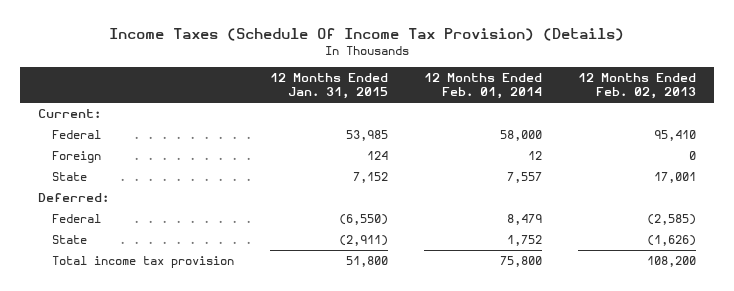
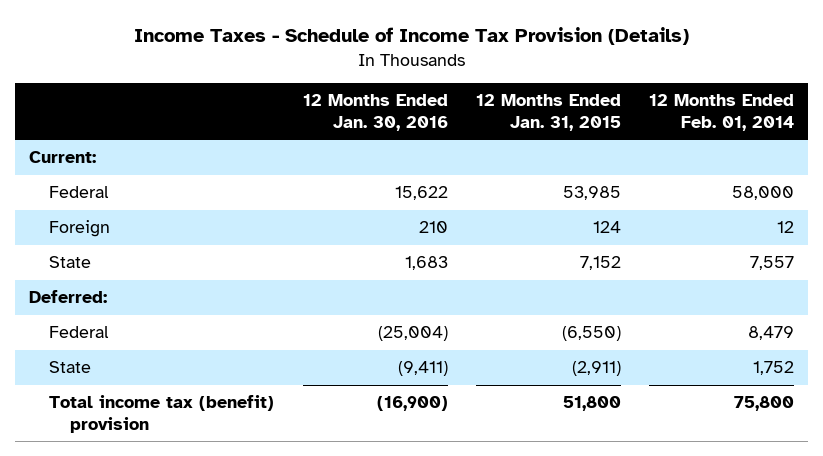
- Income Taxes (Schedule Of Income Tax Provision) (Details)
+ Income Taxes - Schedule of Income Tax Provision (Details)
- | 12 Months Ended Jan. 31, 2015 | 12 Months Ended Feb. 01, 2014 | 12 Months Ended Feb. 02, 2013
+ | 12 Months Ended Jan. 30, 2016 | 12 Months Ended Jan. 31, 2015 | 12 Months Ended Feb. 01, 2014
- Total income tax provision | 51,800 | 75,800 | 108,200
+ Total income tax (benefit) provision | (16,900) | 51,800 | 75,800

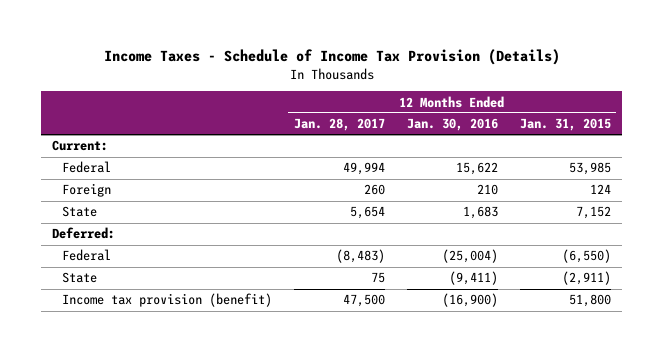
- | 12 Months Ended Jan. 30, 2016 | 12 Months Ended Jan. 31, 2015 | 12 Months Ended Feb. 01, 2014
+ | 12 Months Ended Jan. 28, 2017 | 12 Months Ended Jan. 30, 2016 | 12 Months Ended Jan. 31, 2015
- Total income tax (benefit) provision | (16,900) | 51,800 | 75,800
+ Income tax provision (benefit) | 47,500 | (16,900) | 51,800

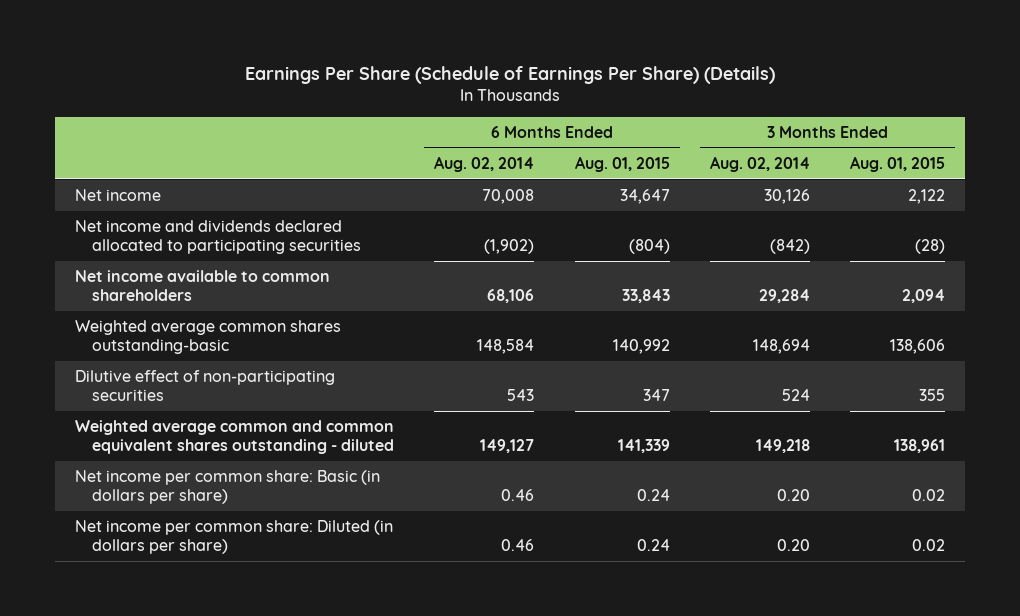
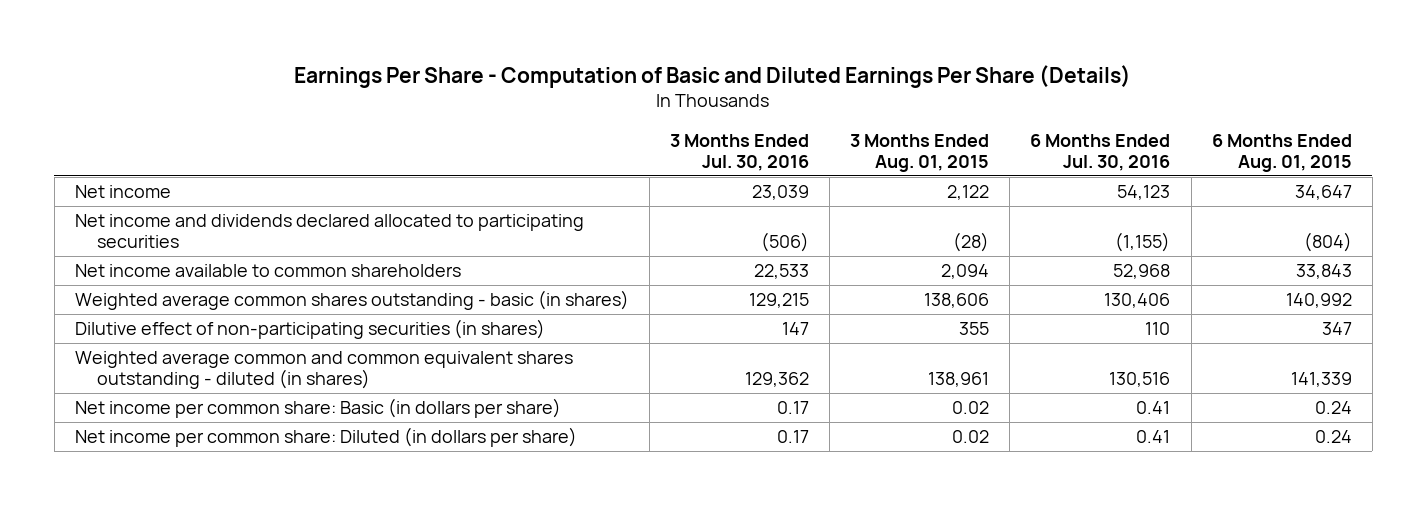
- Earnings Per Share (Schedule of Earnings Per Share) (Details)
+ Earnings Per Share - Computation of Basic and Diluted Earnings Per Share (Details)
- | 6 Months Ended Aug. 02, 2014 | 6 Months Ended Aug. 01, 2015 | 3 Months Ended Aug. 02, 2014 | 3 Months Ended Aug. 01, 2015
+ | 3 Months Ended Jul. 30, 2016 | 3 Months Ended Aug. 01, 2015 | 6 Months Ended Jul. 30, 2016 | 6 Months Ended Aug. 01, 2015
- Weighted average common shares outstanding-basic | 148,584 | 140,992 | 148,694 | 138,606
- Dilutive effect of non-participating securities | 543 | 347 | 524 | 355
- Weighted average common and common equivalent shares outstanding - diluted | 149,127 | 141,339 | 149,218 | 138,961
+ Weighted average common shares outstanding - basic (in shares) | 129,215 | 138,606 | 130,406 | 140,992
+ Dilutive effect of non-participating securities (in shares) | 147 | 355 | 110 | 347
+ Weighted average common and common equivalent shares outstanding - diluted (in shares) | 129,362 | 138,961 | 130,516 | 141,339

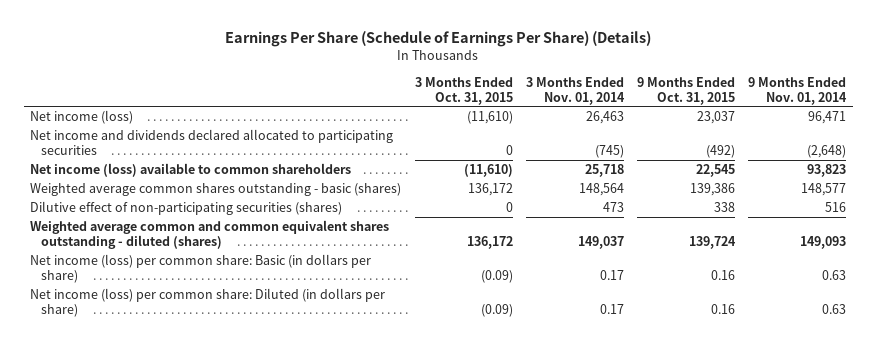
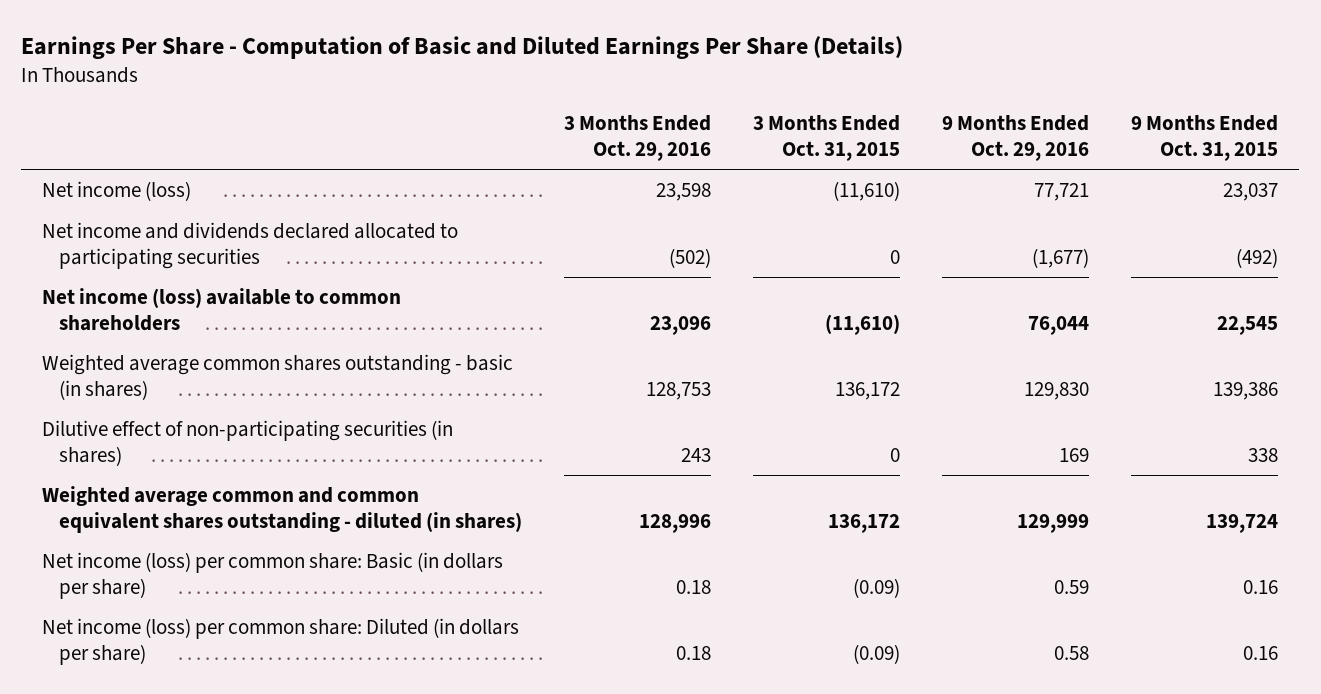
- Earnings Per Share (Schedule of Earnings Per Share) (Details)
+ Earnings Per Share - Computation of Basic and Diluted Earnings Per Share (Details)
- | 3 Months Ended Oct. 31, 2015 | 3 Months Ended Nov. 01, 2014 | 9 Months Ended Oct. 31, 2015 | 9 Months Ended Nov. 01, 2014
+ | 3 Months Ended Oct. 29, 2016 | 3 Months Ended Oct. 31, 2015 | 9 Months Ended Oct. 29, 2016 | 9 Months Ended Oct. 31, 2015
- Weighted average common shares outstanding - basic (shares) | 136,172 | 148,564 | 139,386 | 148,577
- Dilutive effect of non-participating securities (shares) | 0 | 473 | 338 | 516
- Weighted average common and common equivalent shares outstanding - diluted (shares) | 136,172 | 149,037 | 139,724 | 149,093
+ Weighted average common shares outstanding - basic (in shares) | 128,753 | 136,172 | 129,830 | 139,386
+ Dilutive effect of non-participating securities (in shares) | 243 | 0 | 169 | 338
+ Weighted average common and common equivalent shares outstanding - diluted (in shares) | 128,996 | 136,172 | 129,999 | 139,724

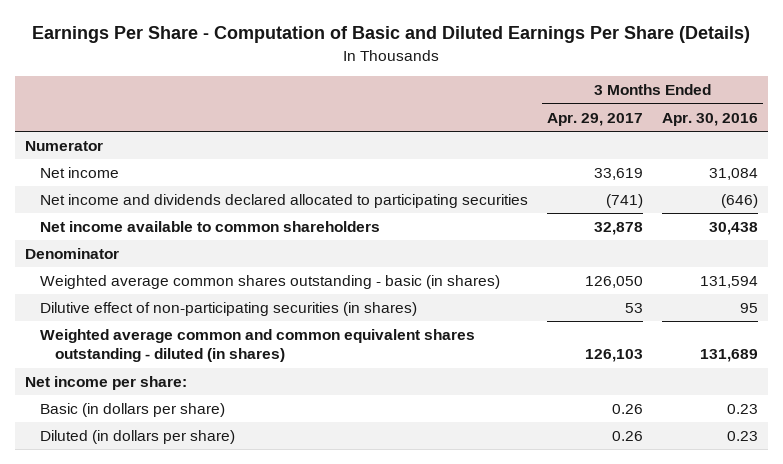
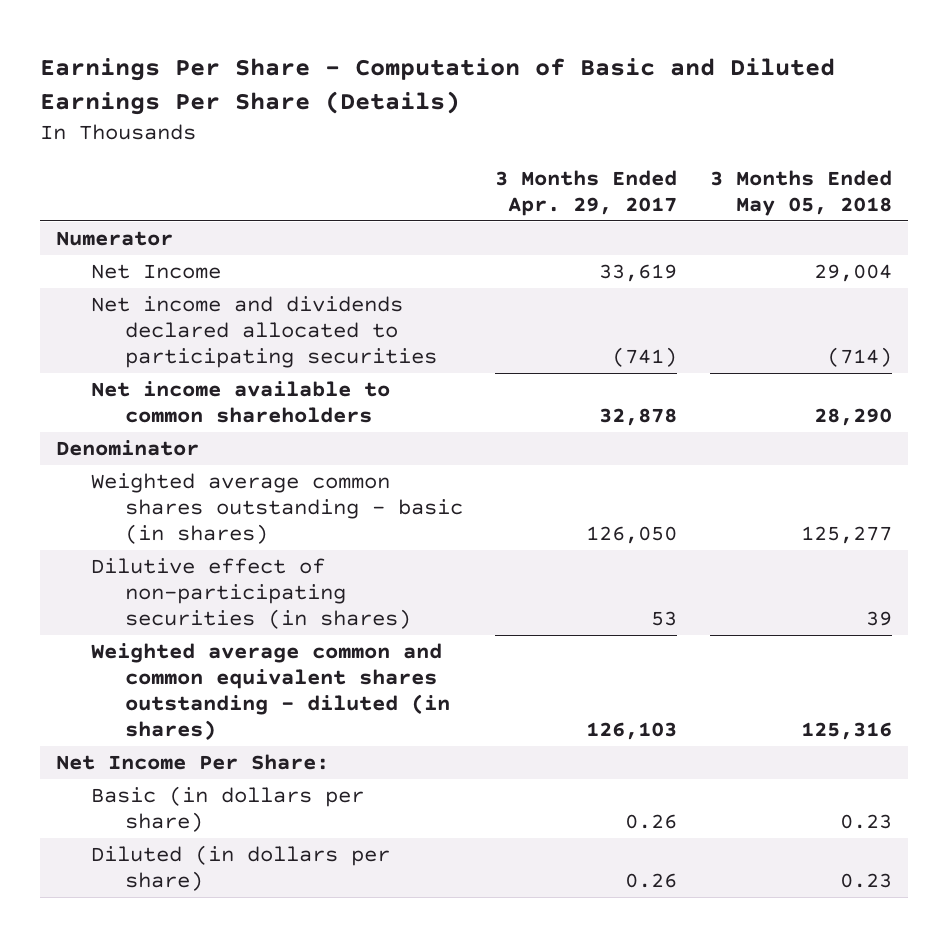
- | 3 Months Ended Apr. 29, 2017 | 3 Months Ended Apr. 30, 2016
+ | 3 Months Ended Apr. 29, 2017 | 3 Months Ended May 05, 2018
- Net income | 33,619 | 31,084
+ Net Income | 33,619 | 29,004
- Net income per share:
+ Net Income Per Share:

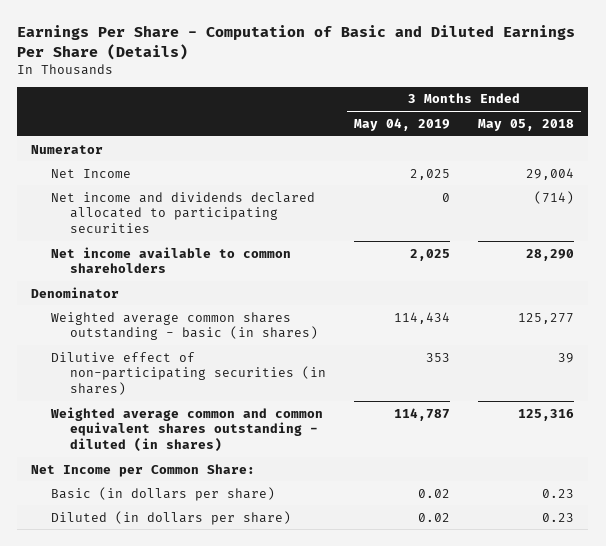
- | 3 Months Ended Apr. 29, 2017 | 3 Months Ended May 05, 2018
+ | 3 Months Ended May 04, 2019 | 3 Months Ended May 05, 2018
- Net Income Per Share:
+ Net Income per Common Share:

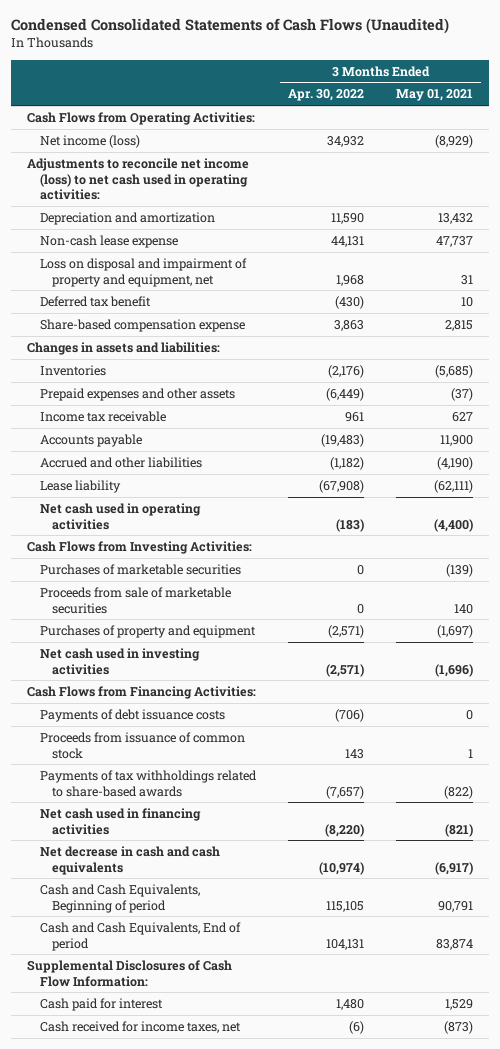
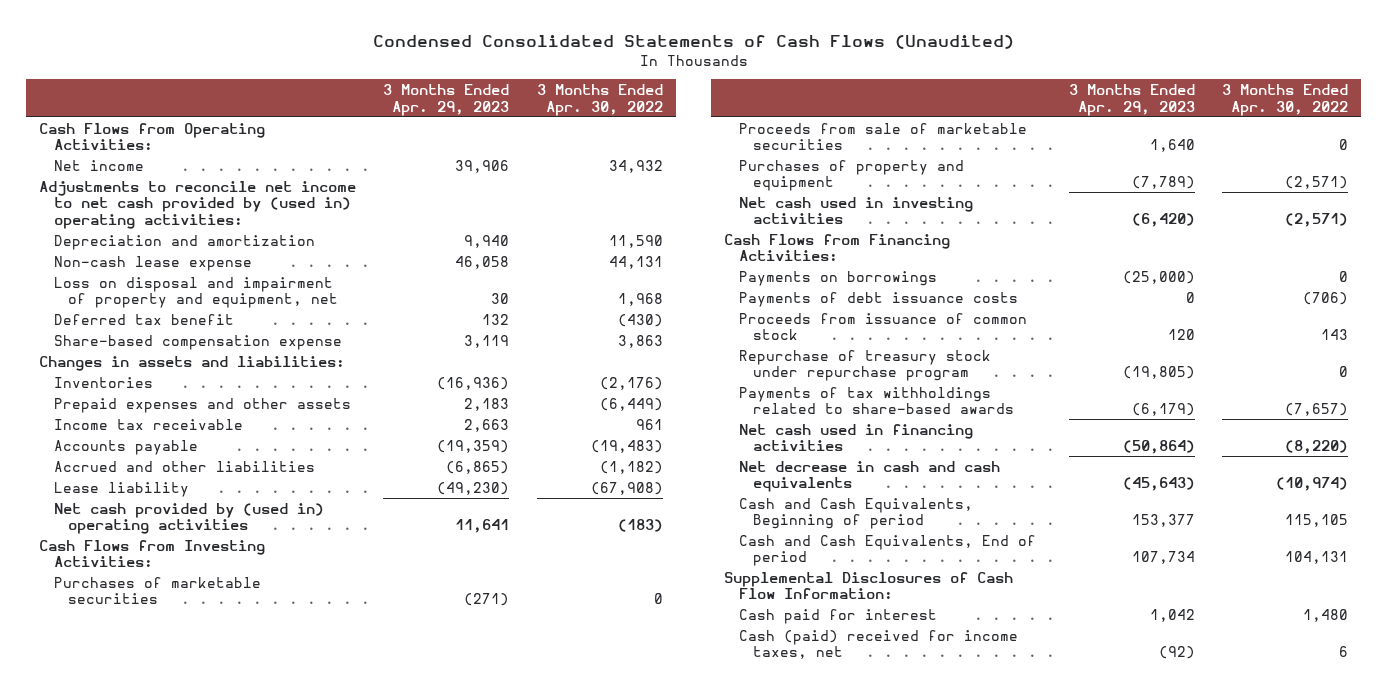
- | 3 Months Ended Apr. 30, 2022 | 3 Months Ended May 01, 2021
+ | 3 Months Ended Apr. 29, 2023 | 3 Months Ended Apr. 30, 2022
- Net income (loss) | 34,932 | (8,929)
- Adjustments to reconcile net income (loss) to net cash used in operating activities:
+ Net income | 39,906 | 34,932
+ Adjustments to reconcile net income to net cash provided by (used in) operating activities:
- Net cash used in operating activities | (183) | (4,400)
+ Net cash provided by (used in) operating activities | 11,641 | (183)
+ Payments on borrowings | (25,000) | 0
+ Repurchase of treasury stock under repurchase program | (19,805) | 0
- Cash received for income taxes, net | (6) | (873)
+ Cash (paid) received for income taxes, net | (92) | 6

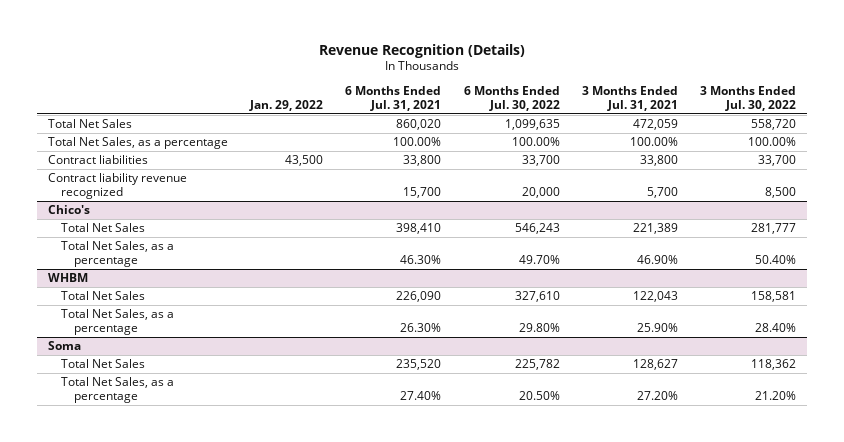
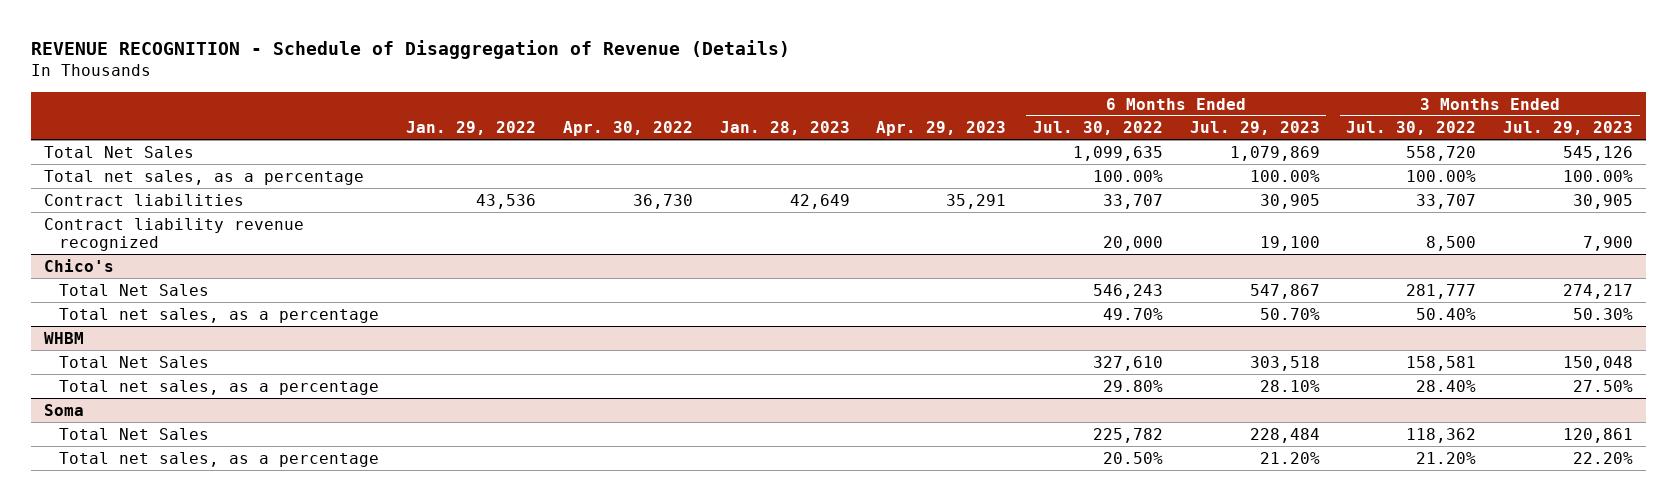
- Revenue Recognition (Details)
+ REVENUE RECOGNITION - Schedule of Disaggregation of Revenue (Details)
- | Jan. 29, 2022 | 6 Months Ended Jul. 31, 2021 | 6 Months Ended Jul. 30, 2022 | 3 Months Ended Jul. 31, 2021 | 3 Months Ended Jul. 30, 2022
+ | Jan. 29, 2022 | Apr. 30, 2022 | Jan. 28, 2023 | Apr. 29, 2023 | 6 Months Ended Jul. 30, 2022 | 6 Months Ended Jul. 29, 2023 | 3 Months Ended Jul. 30, 2022 | 3 Months Ended Jul. 29, 2023
- Total Net Sales, as a percentage | | 100.00% | 100.00% | 100.00% | 100.00%
- Contract liabilities | 43,500 | 33,800 | 33,700 | 33,800 | 33,700
+ Total net sales, as a percentage | | | | | 100.00% | 100.00% | 100.00% | 100.00%
+ Contract liabilities | 43,536 | 36,730 | 42,649 | 35,291 | 33,707 | 30,905 | 33,707 | 30,905
@ Chico's
- Total Net Sales, as a percentage | | 46.30% | 49.70% | 46.90% | 50.40%
+ Total net sales, as a percentage | | | | | 49.70% | 50.70% | 50.40% | 50.30%
@ WHBM
- Total Net Sales, as a percentage | | 26.30% | 29.80% | 25.90% | 28.40%
+ Total net sales, as a percentage | | | | | 29.80% | 28.10% | 28.40% | 27.50%
@ Soma
- Total Net Sales, as a percentage | | 27.40% | 20.50% | 27.20% | 21.20%
+ Total net sales, as a percentage | | | | | 20.50% | 21.20% | 21.20% | 22.20%

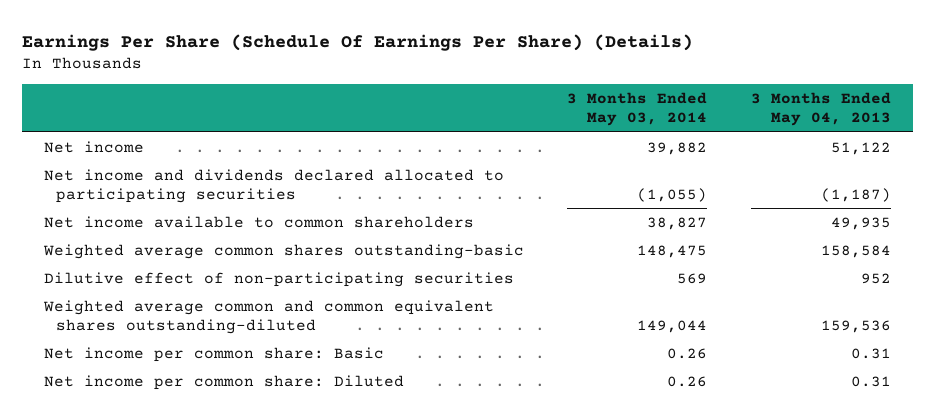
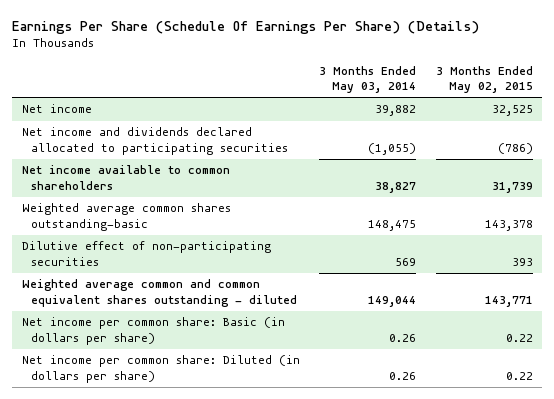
- | 3 Months Ended May 03, 2014 | 3 Months Ended May 04, 2013
+ | 3 Months Ended May 03, 2014 | 3 Months Ended May 02, 2015
- Weighted average common and common equivalent shares outstanding-diluted | 149,044 | 159,536
- Net income per common share: Basic | 0.26 | 0.31
- Net income per common share: Diluted | 0.26 | 0.31
+ Weighted average common and common equivalent shares outstanding - diluted | 149,044 | 143,771
+ Net income per common share: Basic (in dollars per share) | 0.26 | 0.22
+ Net income per common share: Diluted (in dollars per share) | 0.26 | 0.22

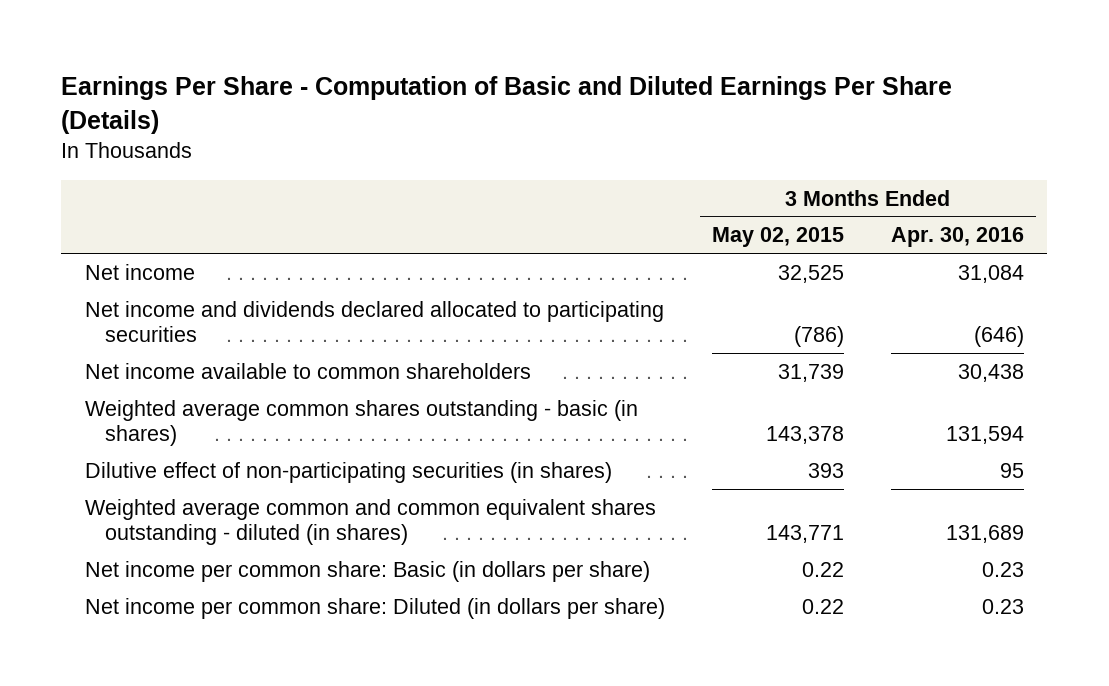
- Earnings Per Share (Schedule Of Earnings Per Share) (Details)
+ Earnings Per Share - Computation of Basic and Diluted Earnings Per Share (Details)
- | 3 Months Ended May 03, 2014 | 3 Months Ended May 02, 2015
+ | 3 Months Ended May 02, 2015 | 3 Months Ended Apr. 30, 2016
- Weighted average common shares outstanding-basic | 148,475 | 143,378
- Dilutive effect of non-participating securities | 569 | 393
- Weighted average common and common equivalent shares outstanding - diluted | 149,044 | 143,771
+ Weighted average common shares outstanding - basic (in shares) | 143,378 | 131,594
+ Dilutive effect of non-participating securities (in shares) | 393 | 95
+ Weighted average common and common equivalent shares outstanding - diluted (in shares) | 143,771 | 131,689

